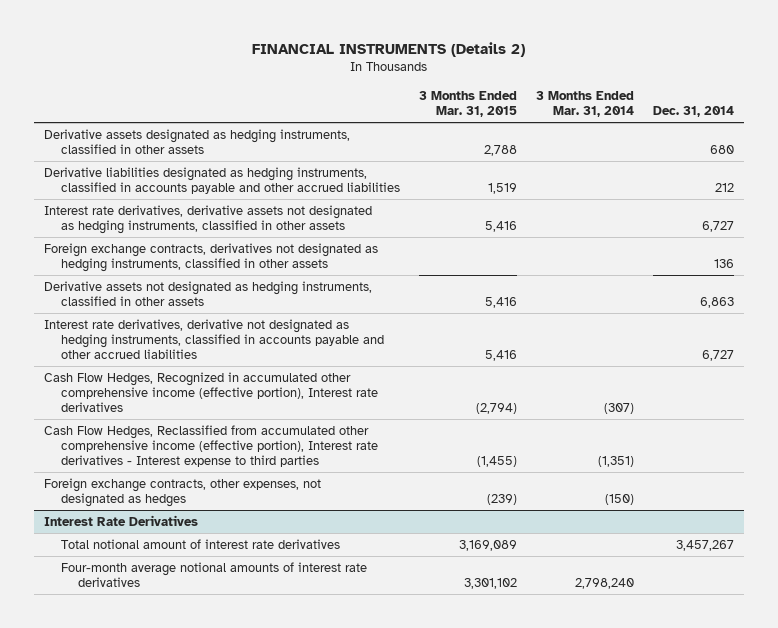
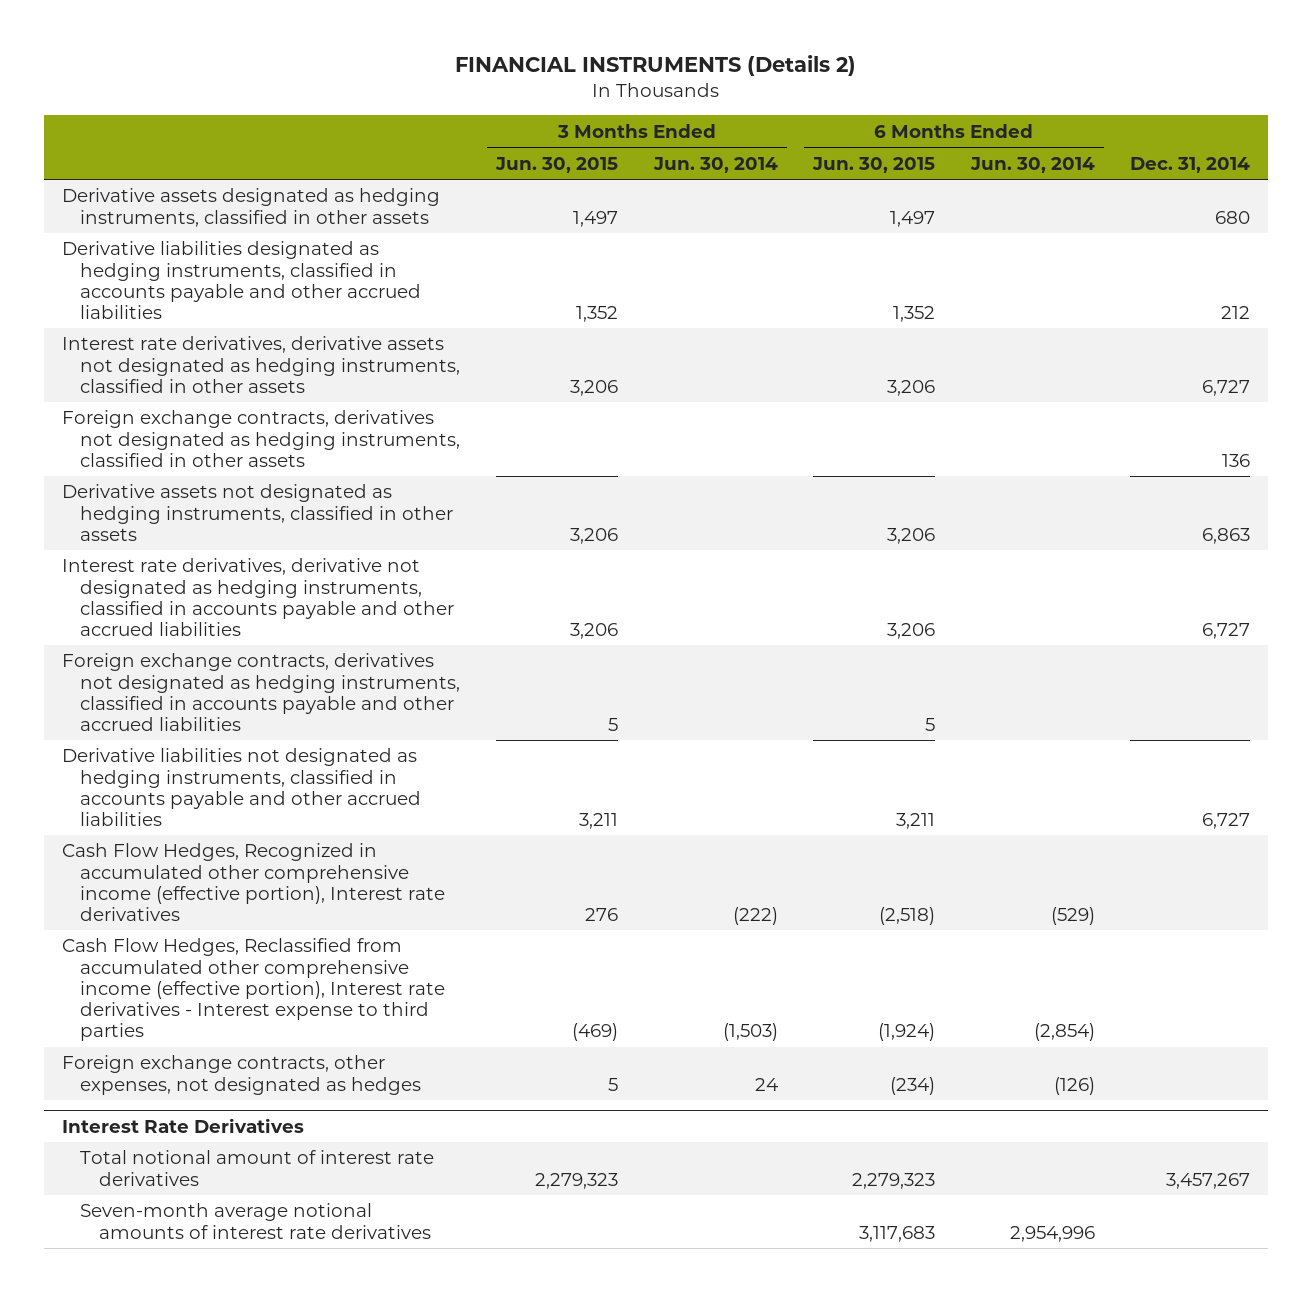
- | 3 Months Ended Mar. 31, 2015 | 3 Months Ended Mar. 31, 2014 | Dec. 31, 2014
+ | 3 Months Ended Jun. 30, 2015 | 3 Months Ended Jun. 30, 2014 | 6 Months Ended Jun. 30, 2015 | 6 Months Ended Jun. 30, 2014 | Dec. 31, 2014
+ Foreign exchange contracts, derivatives not designated as hedging instruments, classified in accounts payable and other accrued liabilities | 5 | | 5 | |
+ Derivative liabilities not designated as hedging instruments, classified in accounts payable and other accrued liabilities | 3,211 | | 3,211 | | 6,727
@ Interest Rate Derivatives
- Four-month average notional amounts of interest rate derivatives | 3,301,102 | 2,798,240 |
+ Seven-month average notional amounts of interest rate derivatives | | | 3,117,683 | 2,954,996 |

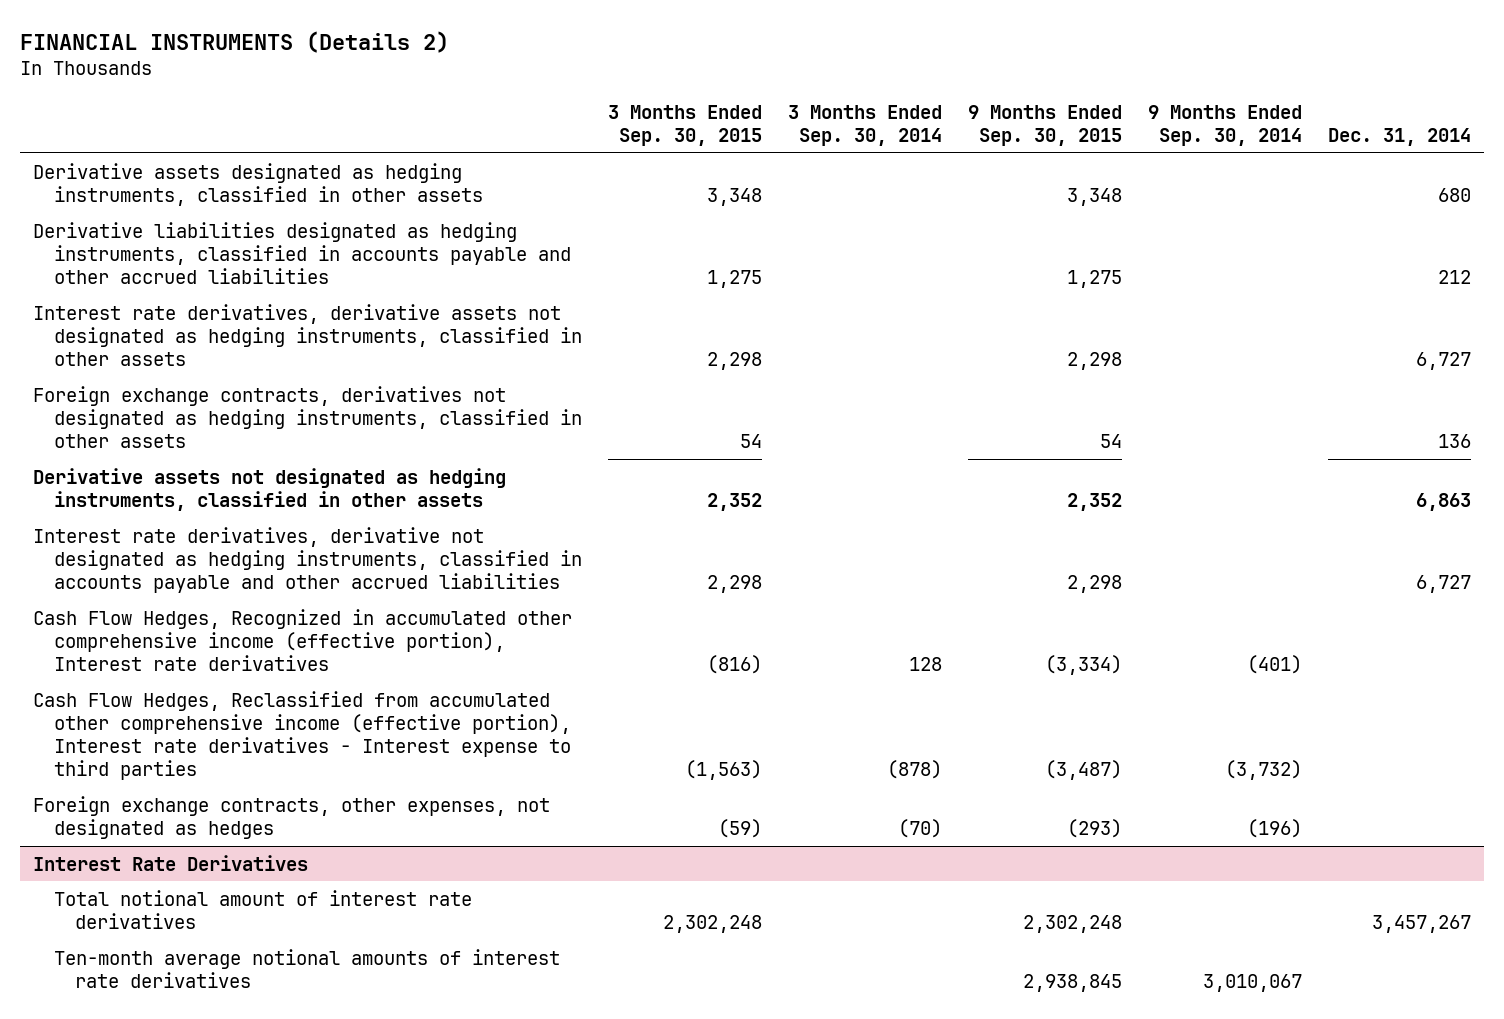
- | 3 Months Ended Jun. 30, 2015 | 3 Months Ended Jun. 30, 2014 | 6 Months Ended Jun. 30, 2015 | 6 Months Ended Jun. 30, 2014 | Dec. 31, 2014
+ | 3 Months Ended Sep. 30, 2015 | 3 Months Ended Sep. 30, 2014 | 9 Months Ended Sep. 30, 2015 | 9 Months Ended Sep. 30, 2014 | Dec. 31, 2014
- Foreign exchange contracts, derivatives not designated as hedging instruments, classified in accounts payable and other accrued liabilities | 5 | | 5 | |
- Derivative liabilities not designated as hedging instruments, classified in accounts payable and other accrued liabilities | 3,211 | | 3,211 | | 6,727
@ Interest Rate Derivatives
- Seven-month average notional amounts of interest rate derivatives | | | 3,117,683 | 2,954,996 |
+ Ten-month average notional amounts of interest rate derivatives | | | 2,938,845 | 3,010,067 |

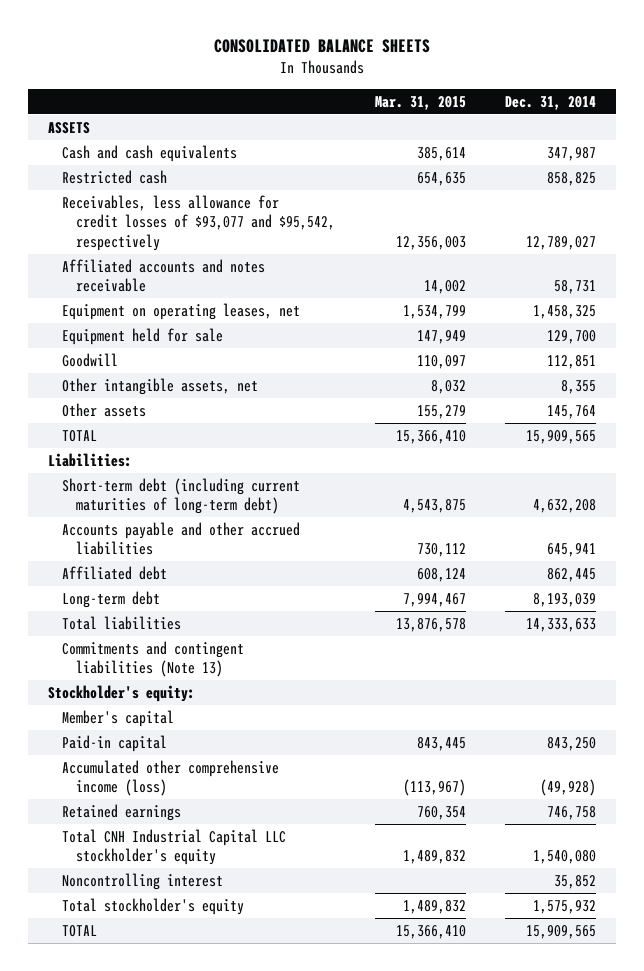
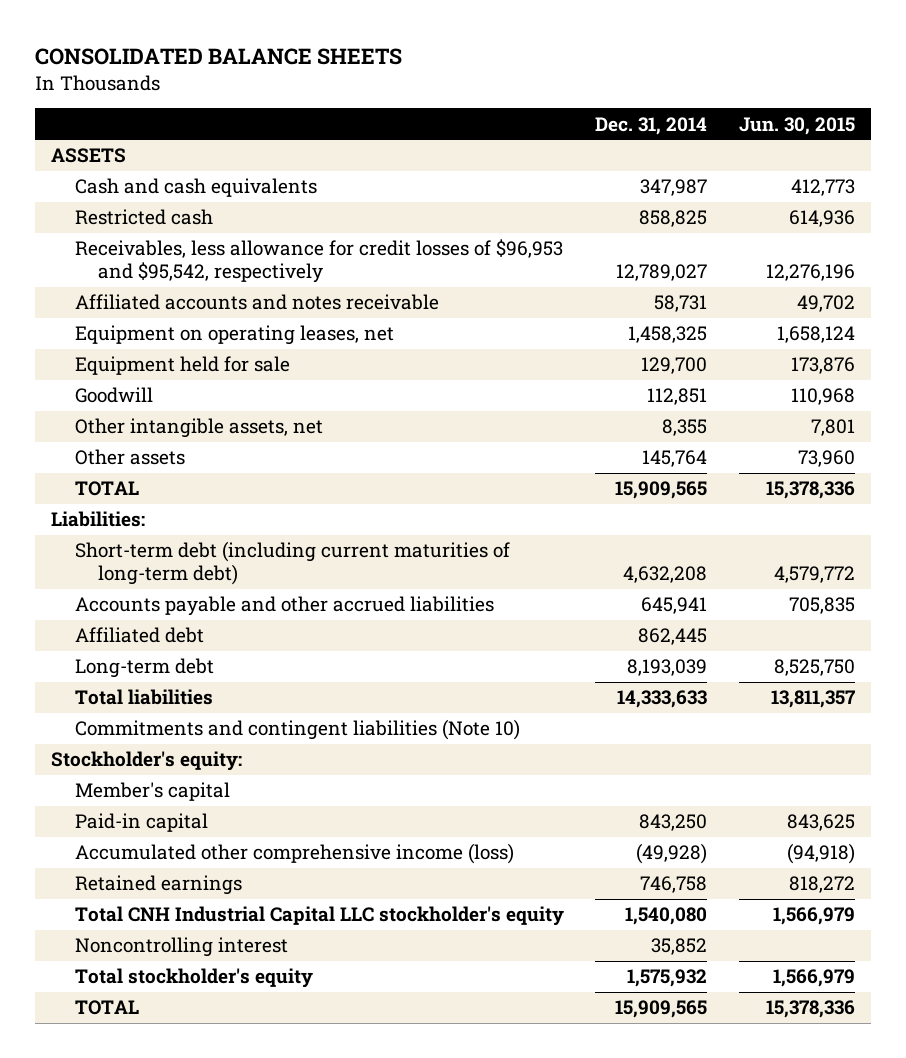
- | Mar. 31, 2015 | Dec. 31, 2014
+ | Dec. 31, 2014 | Jun. 30, 2015
- Receivables, less allowance for credit losses of $93,077 and $95,542, respectively | 12,356,003 | 12,789,027
+ Receivables, less allowance for credit losses of $96,953 and $95,542, respectively | 12,789,027 | 12,276,196
- Commitments and contingent liabilities (Note 13)
+ Commitments and contingent liabilities (Note 10)

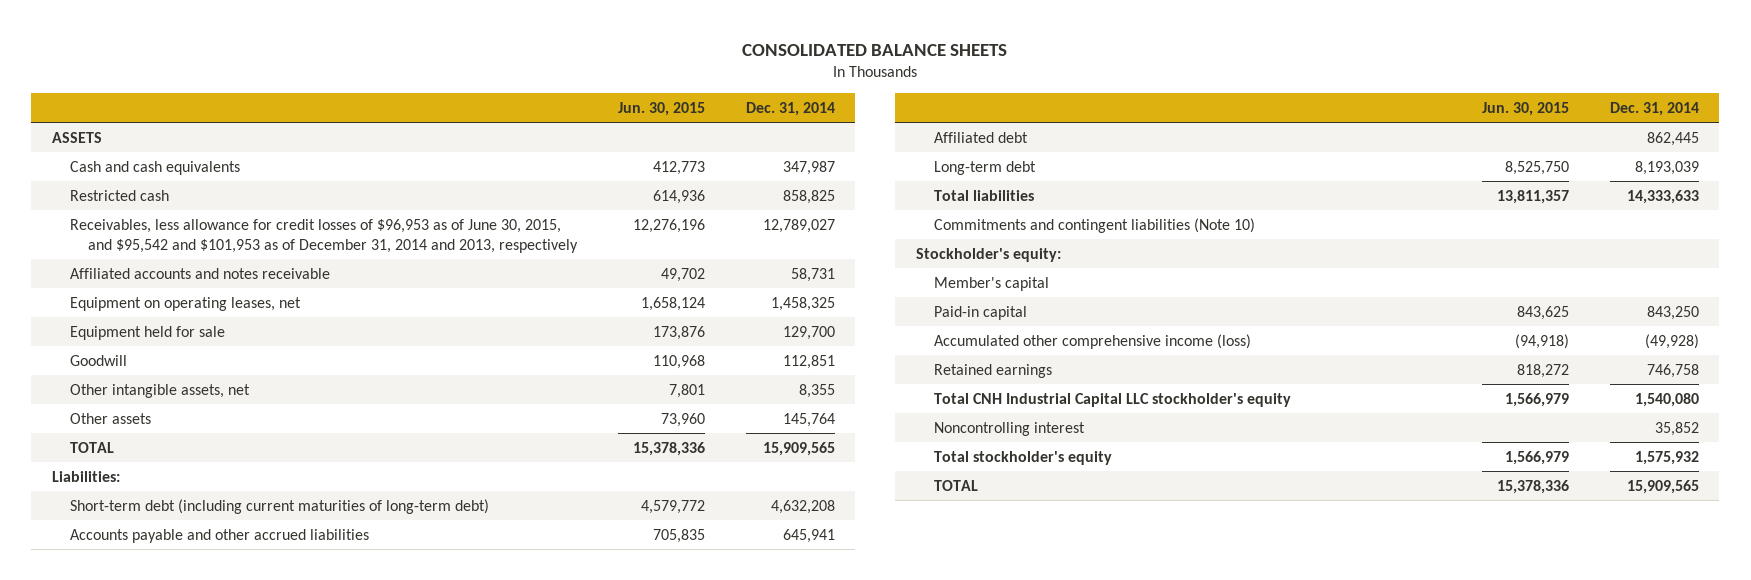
- | Dec. 31, 2014 | Jun. 30, 2015
+ | Jun. 30, 2015 | Dec. 31, 2014
- Receivables, less allowance for credit losses of $96,953 and $95,542, respectively | 12,789,027 | 12,276,196
+ Receivables, less allowance for credit losses of $96,953 as of June 30, 2015, and $95,542 and $101,953 as of December 31, 2014 and 2013, respectively | 12,276,196 | 12,789,027

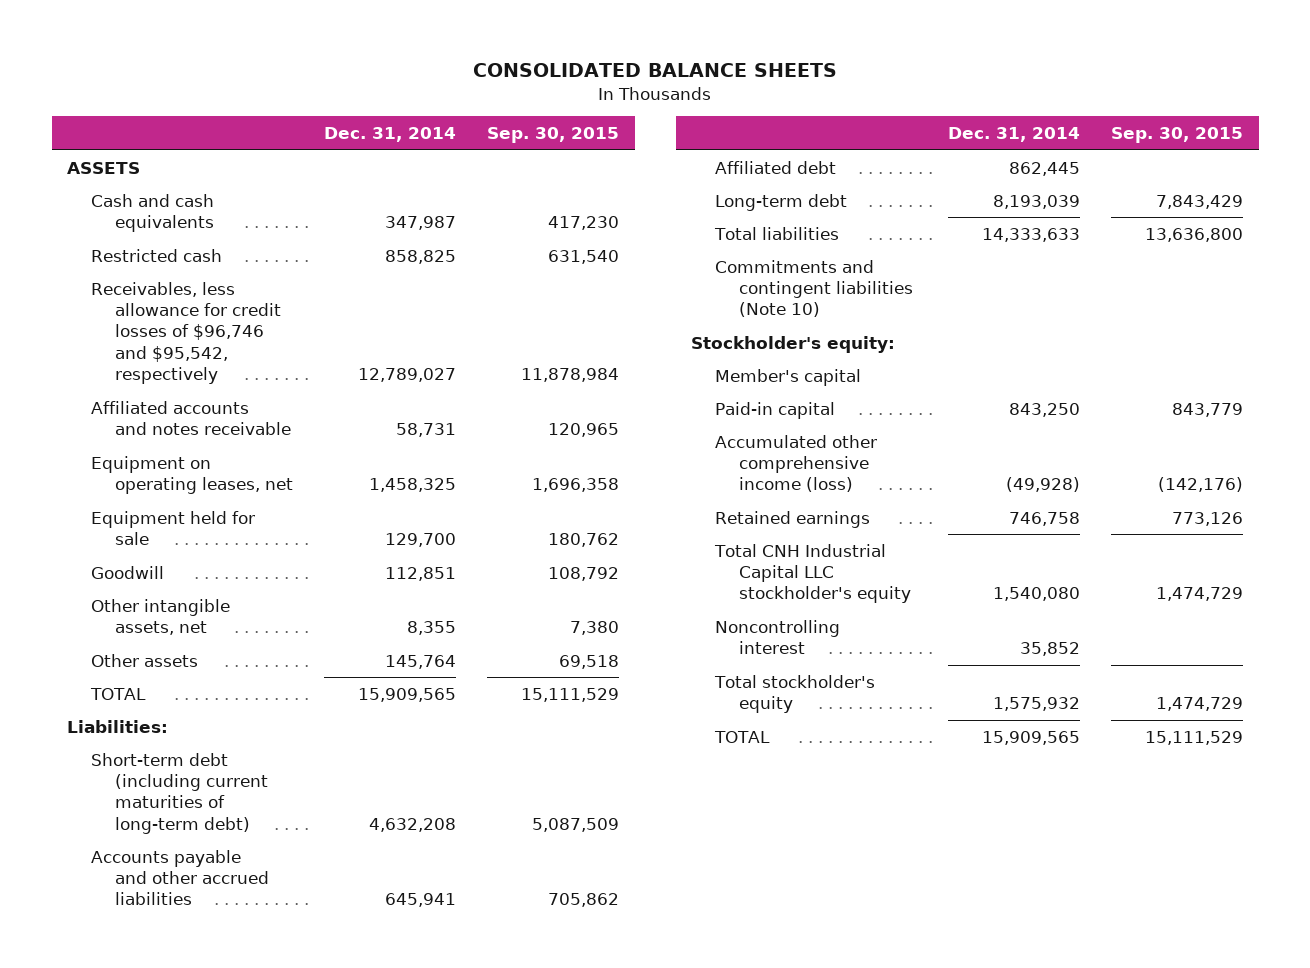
- | Jun. 30, 2015 | Dec. 31, 2014
+ | Dec. 31, 2014 | Sep. 30, 2015
- Receivables, less allowance for credit losses of $96,953 as of June 30, 2015, and $95,542 and $101,953 as of December 31, 2014 and 2013, respectively | 12,276,196 | 12,789,027
+ Receivables, less allowance for credit losses of $96,746 and $95,542, respectively | 12,789,027 | 11,878,984

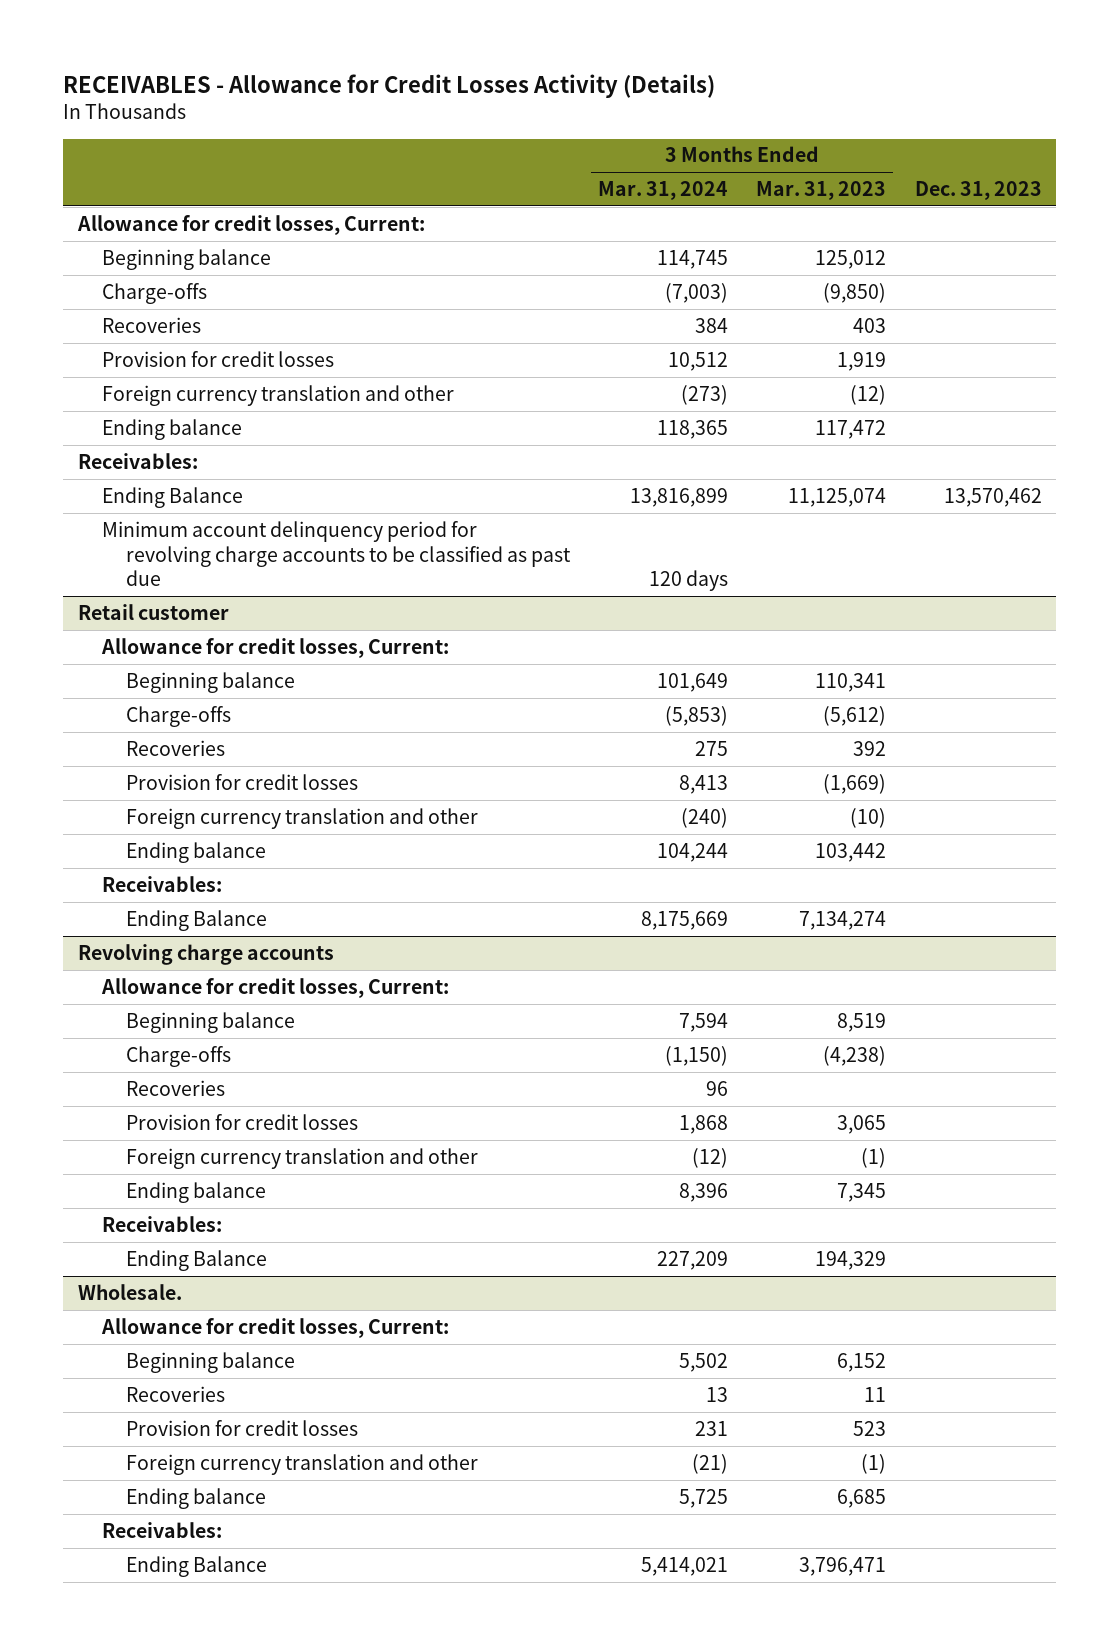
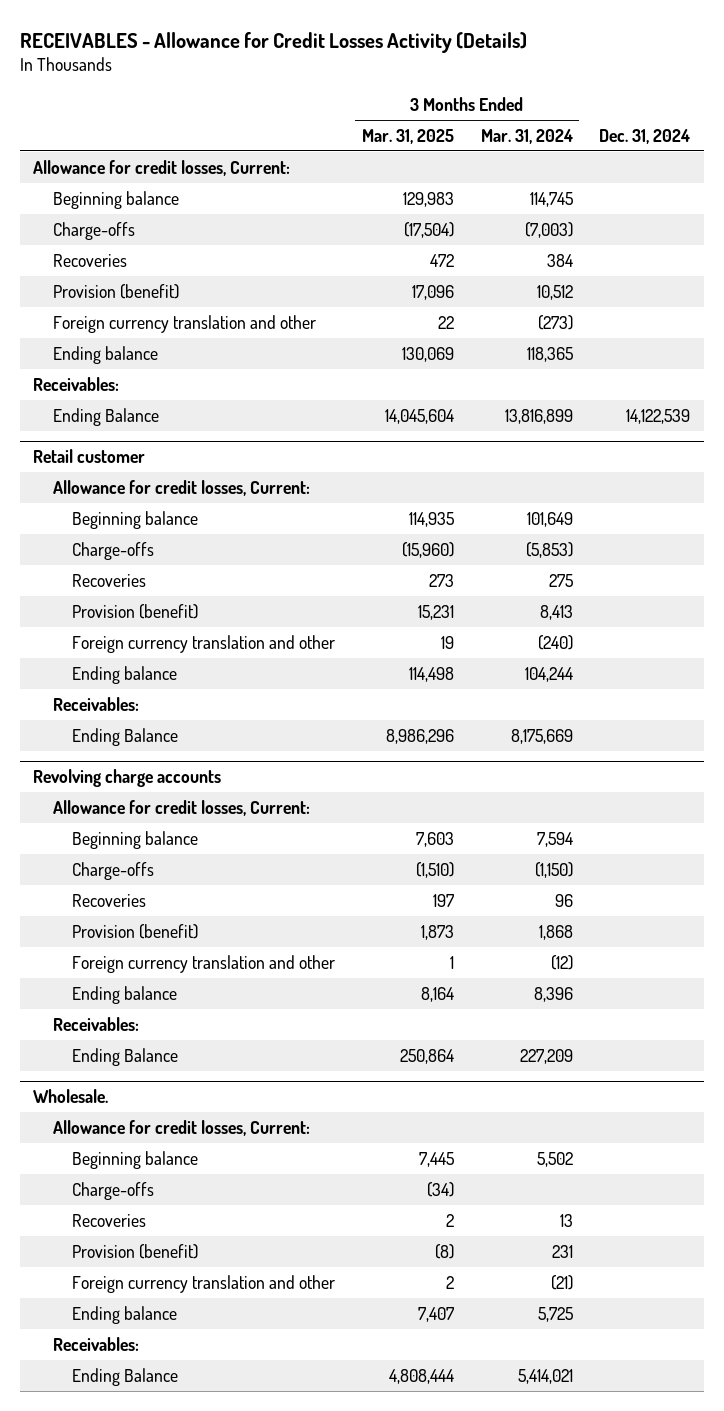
- | 3 Months Ended Mar. 31, 2024 | 3 Months Ended Mar. 31, 2023 | Dec. 31, 2023
+ | 3 Months Ended Mar. 31, 2025 | 3 Months Ended Mar. 31, 2024 | Dec. 31, 2024
- Provision for credit losses | 10,512 | 1,919 |
+ Provision (benefit) | 17,096 | 10,512 |
- Minimum account delinquency period for revolving charge accounts to be classified as past due | 120 days | |
@ Retail customer
- Provision for credit losses | 8,413 | (1,669) |
+ Provision (benefit) | 15,231 | 8,413 |
@ Revolving charge accounts
- Provision for credit losses | 1,868 | 3,065 |
+ Provision (benefit) | 1,873 | 1,868 |
@ Wholesale.
+ Charge-offs | (34) | |
- Provision for credit losses | 231 | 523 |
+ Provision (benefit) | (8) | 231 |

